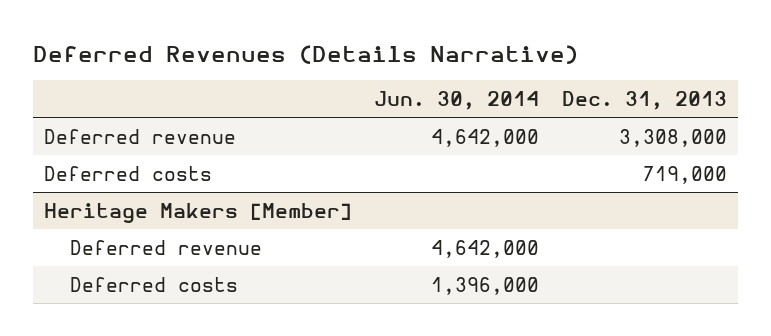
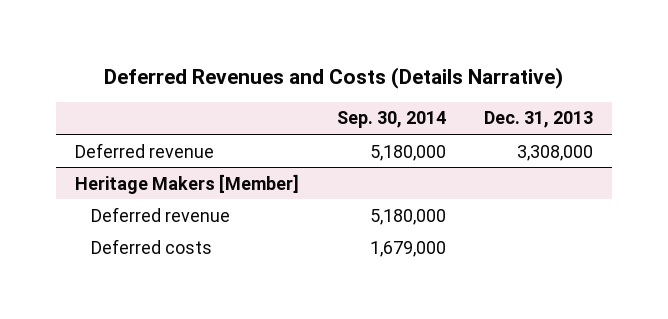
- Deferred Revenues (Details Narrative)
+ Deferred Revenues and Costs (Details Narrative)
- | Jun. 30, 2014 | Dec. 31, 2013
+ | Sep. 30, 2014 | Dec. 31, 2013
- Deferred costs | | 719,000

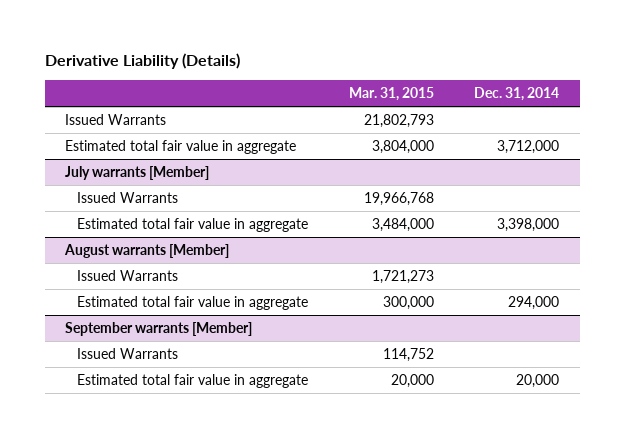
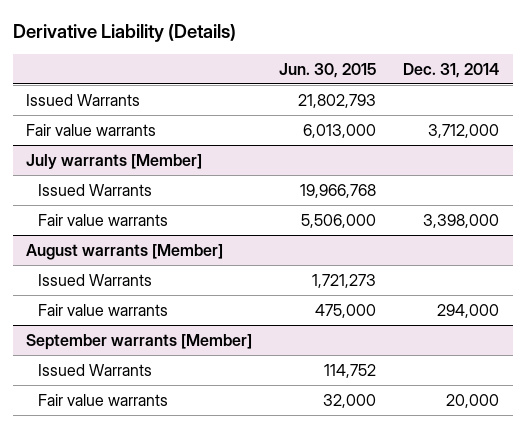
- | Mar. 31, 2015 | Dec. 31, 2014
+ | Jun. 30, 2015 | Dec. 31, 2014
- Estimated total fair value in aggregate | 3,804,000 | 3,712,000
+ Fair value warrants | 6,013,000 | 3,712,000
@ July warrants [Member]
- Estimated total fair value in aggregate | 3,484,000 | 3,398,000
+ Fair value warrants | 5,506,000 | 3,398,000
@ August warrants [Member]
- Estimated total fair value in aggregate | 300,000 | 294,000
+ Fair value warrants | 475,000 | 294,000
@ September warrants [Member]
- Estimated total fair value in aggregate | 20,000 | 20,000
+ Fair value warrants | 32,000 | 20,000

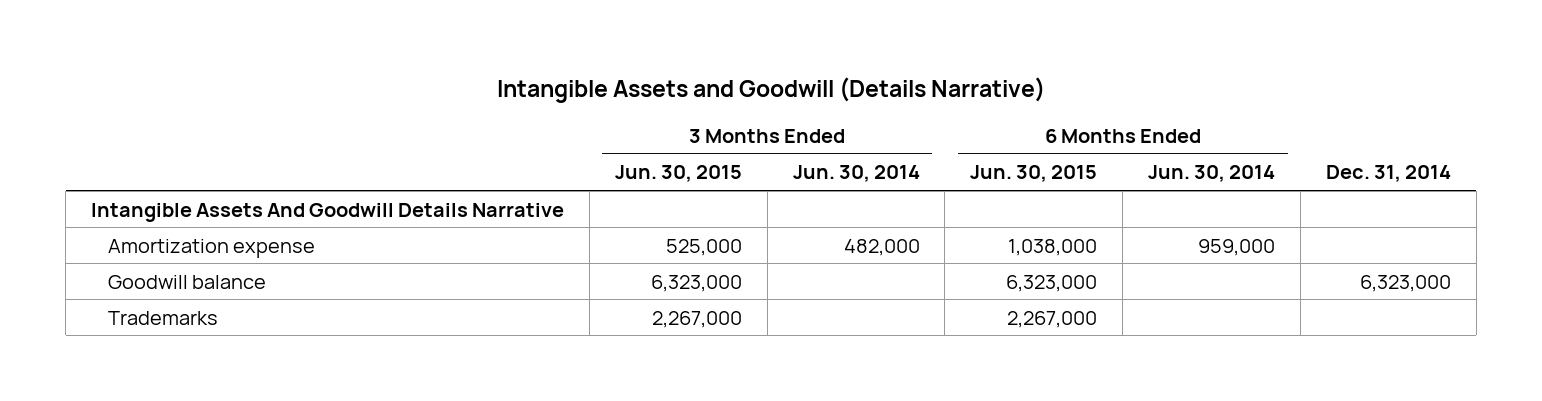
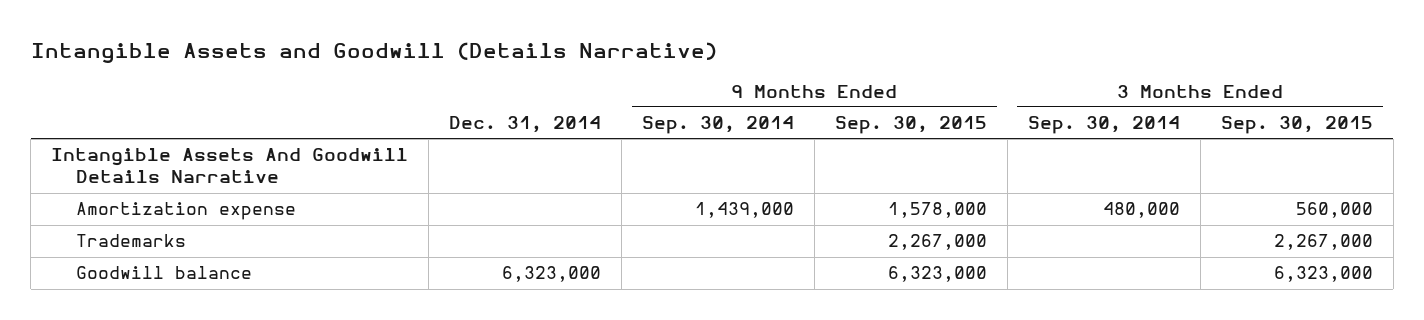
- | 3 Months Ended Jun. 30, 2015 | 3 Months Ended Jun. 30, 2014 | 6 Months Ended Jun. 30, 2015 | 6 Months Ended Jun. 30, 2014 | Dec. 31, 2014
+ | Dec. 31, 2014 | 9 Months Ended Sep. 30, 2014 | 9 Months Ended Sep. 30, 2015 | 3 Months Ended Sep. 30, 2014 | 3 Months Ended Sep. 30, 2015
moved down: Goodwill balance | 6,323,000 | | 6,323,000 | | 6,323,000

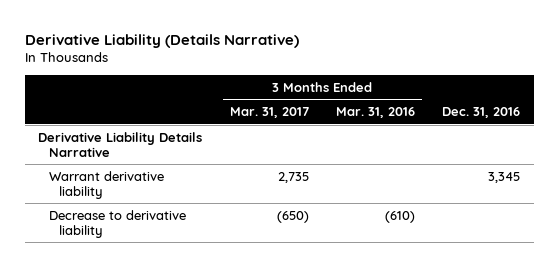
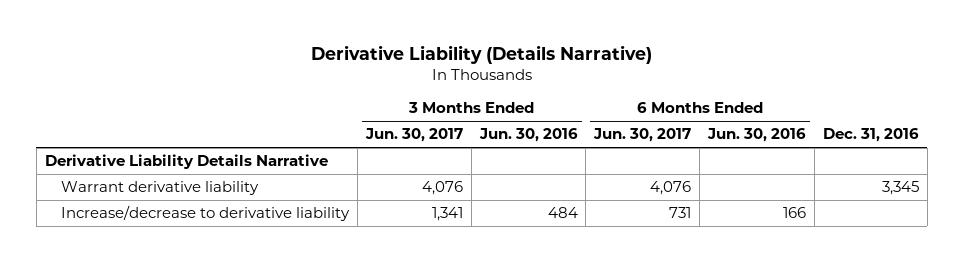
- | 3 Months Ended Mar. 31, 2017 | 3 Months Ended Mar. 31, 2016 | Dec. 31, 2016
+ | 3 Months Ended Jun. 30, 2017 | 3 Months Ended Jun. 30, 2016 | 6 Months Ended Jun. 30, 2017 | 6 Months Ended Jun. 30, 2016 | Dec. 31, 2016
- Decrease to derivative liability | (650) | (610) |
+ Increase/decrease to derivative liability | 1,341 | 484 | 731 | 166 |

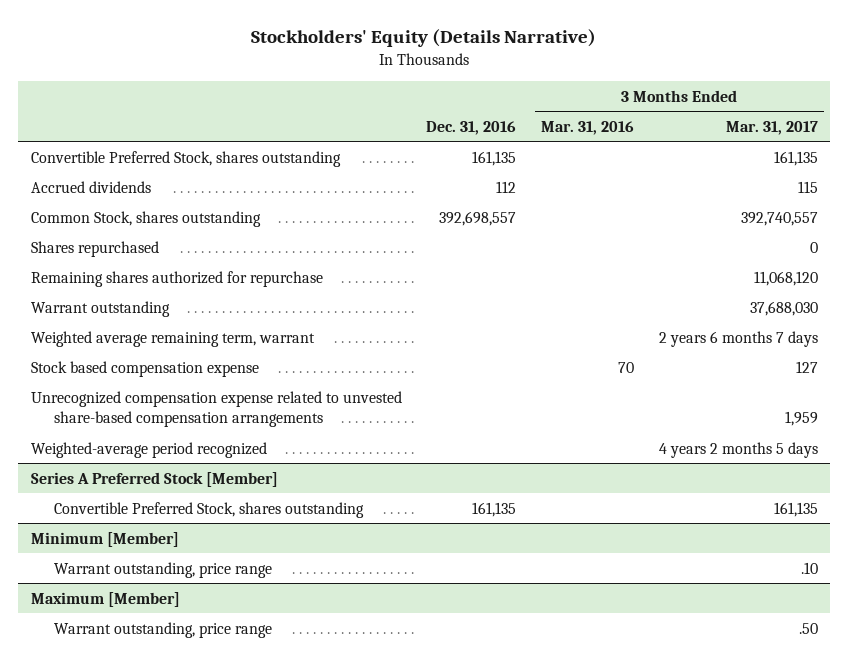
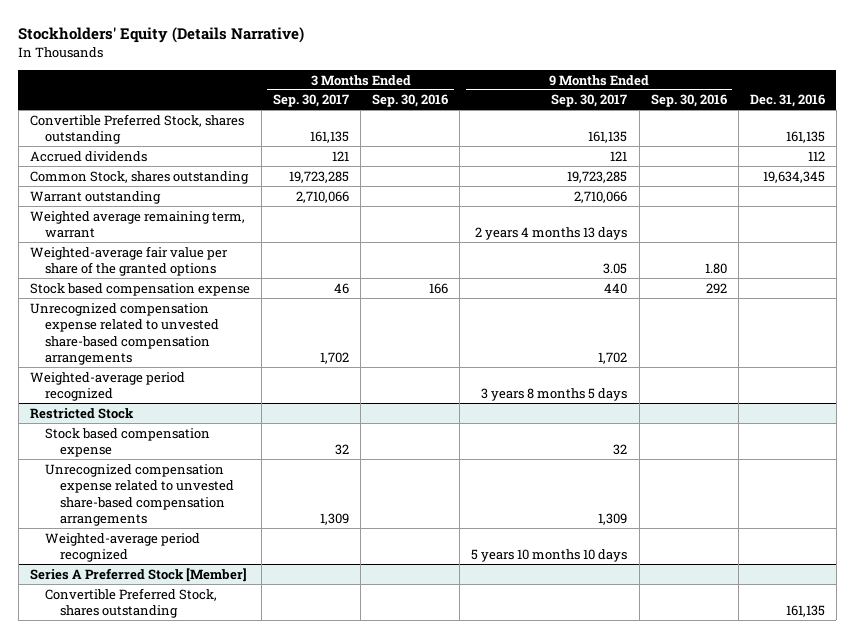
- | Dec. 31, 2016 | 3 Months Ended Mar. 31, 2016 | 3 Months Ended Mar. 31, 2017
+ | 3 Months Ended Sep. 30, 2017 | 3 Months Ended Sep. 30, 2016 | 9 Months Ended Sep. 30, 2017 | 9 Months Ended Sep. 30, 2016 | Dec. 31, 2016
- Common Stock, shares outstanding | 392,698,557 | | 392,740,557
- Shares repurchased | | | 0
- Remaining shares authorized for repurchase | | | 11,068,120
+ Common Stock, shares outstanding | 19,723,285 | | 19,723,285 | | 19,634,345
+ Weighted-average fair value per share of the granted options | | | 3.05 | 1.80 |
+ Restricted Stock
+ Stock based compensation expense | 32 | | 32 | |
+ Unrecognized compensation expense related to unvested share-based compensation arrangements | 1,309 | | 1,309 | |
+ Weighted-average period recognized | | | 5 years 10 months 10 days | |
- Minimum [Member]
- Warrant outstanding, price range | | | .10
- Maximum [Member]
- Warrant outstanding, price range | | | .50

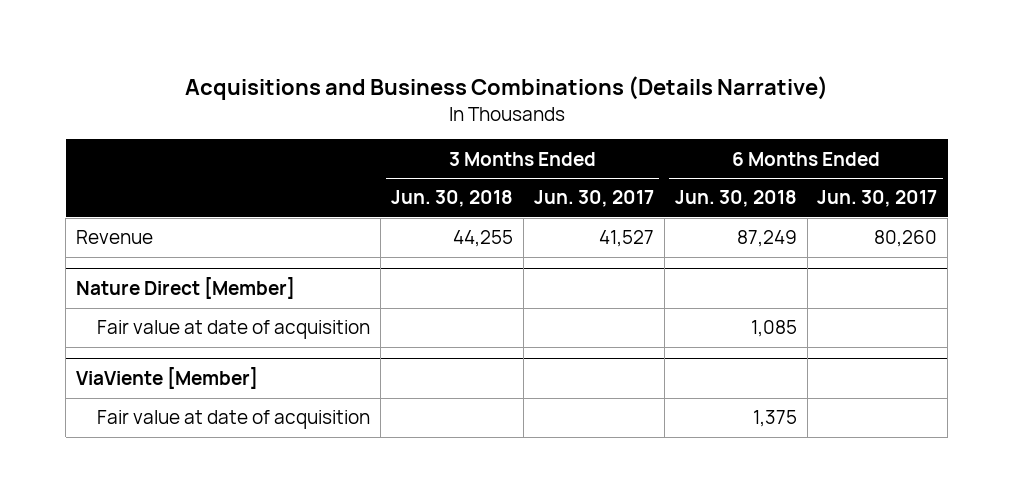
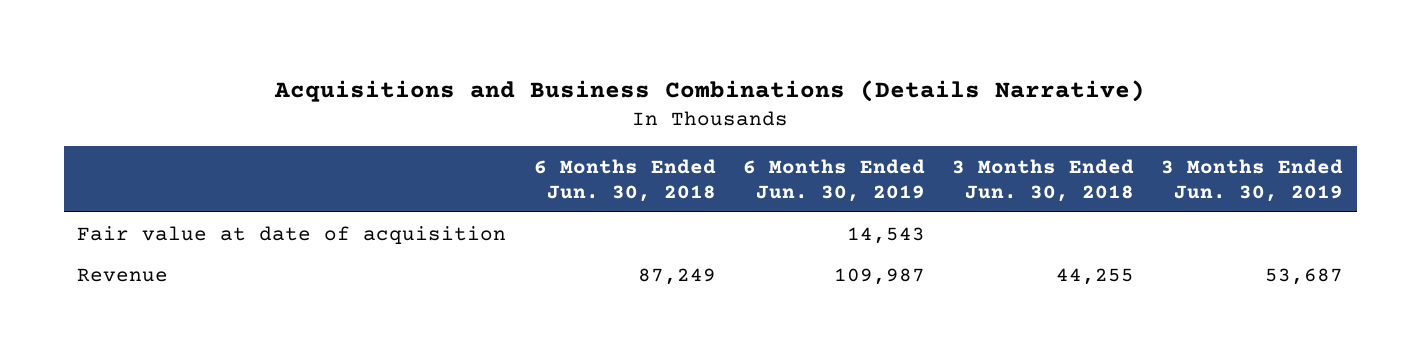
- | 3 Months Ended Jun. 30, 2018 | 3 Months Ended Jun. 30, 2017 | 6 Months Ended Jun. 30, 2018 | 6 Months Ended Jun. 30, 2017
+ | 6 Months Ended Jun. 30, 2018 | 6 Months Ended Jun. 30, 2019 | 3 Months Ended Jun. 30, 2018 | 3 Months Ended Jun. 30, 2019
+ Fair value at date of acquisition | | 14,543 | |
- Nature Direct [Member]
- Fair value at date of acquisition | | | 1,085 |
- ViaViente [Member]
- Fair value at date of acquisition | | | 1,375 |

